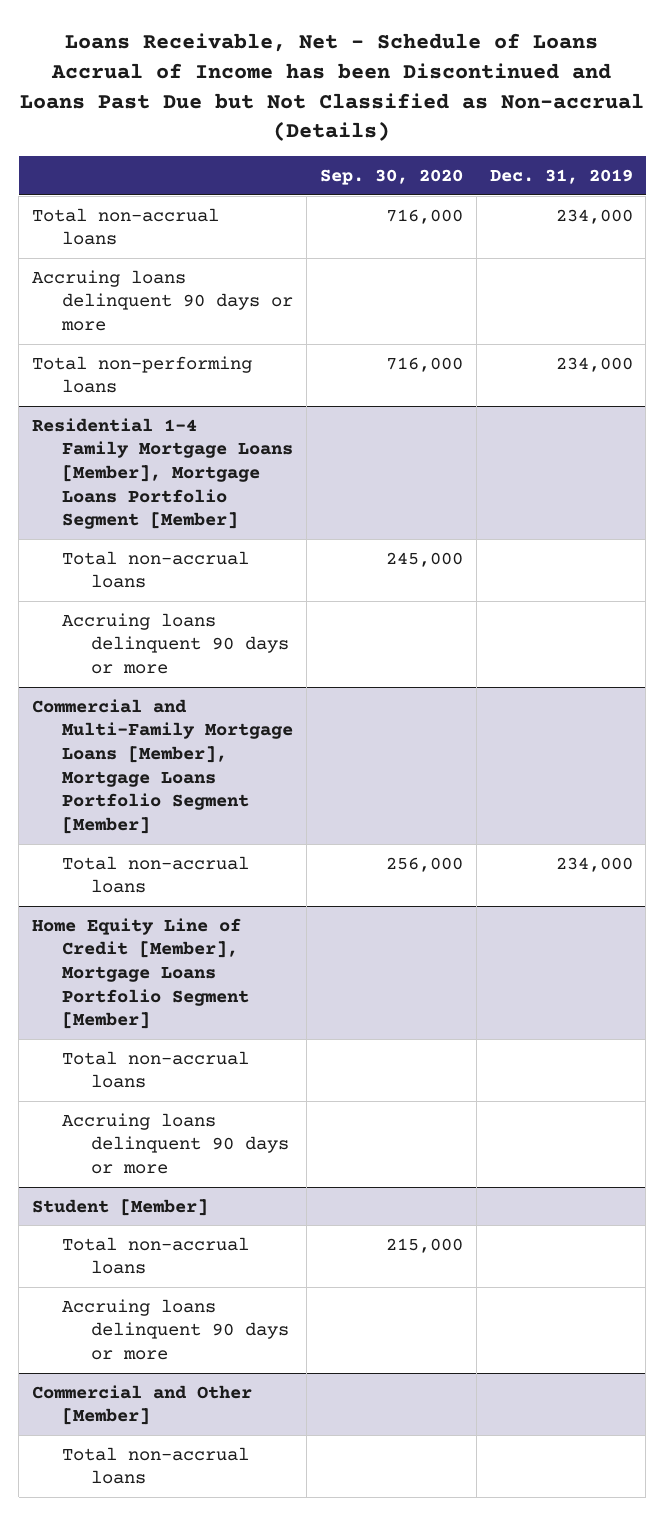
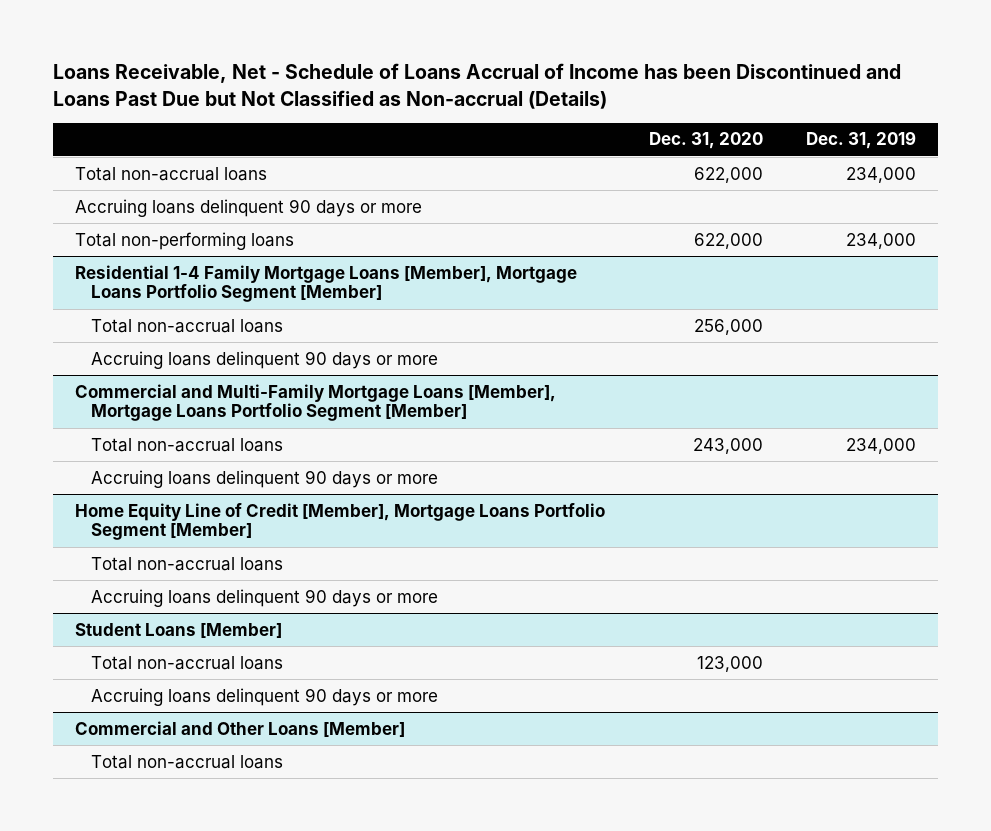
- | Sep. 30, 2020 | Dec. 31, 2019
+ | Dec. 31, 2020 | Dec. 31, 2019
@ Commercial and Multi-Family Mortgage Loans [Member], Mortgage Loans Portfolio Segment [Member]
+ Accruing loans delinquent 90 days or more
- Student [Member]
+ Student Loans [Member]
- Commercial and Other [Member]
+ Commercial and Other Loans [Member]

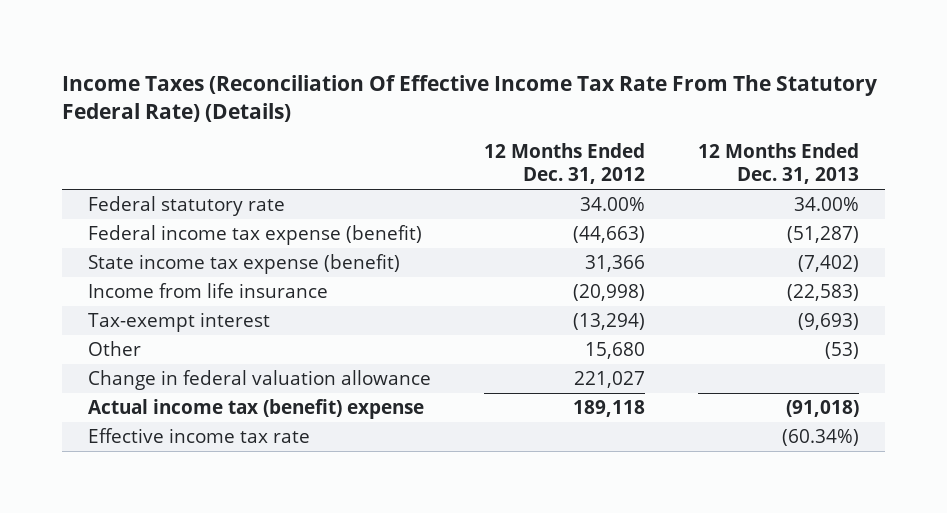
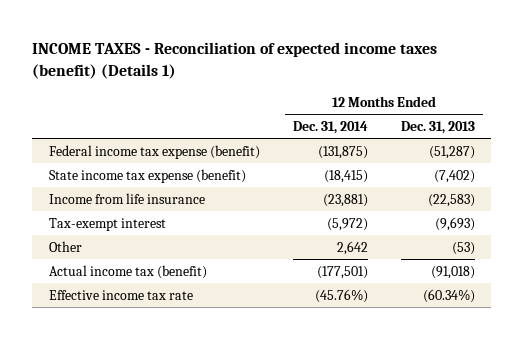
- Income Taxes (Reconciliation Of Effective Income Tax Rate From The Statutory Federal Rate) (Details)
+ INCOME TAXES - Reconciliation of expected income taxes (benefit) (Details 1)
- | 12 Months Ended Dec. 31, 2012 | 12 Months Ended Dec. 31, 2013
+ | 12 Months Ended Dec. 31, 2014 | 12 Months Ended Dec. 31, 2013
- Federal statutory rate | 34.00% | 34.00%
- Change in federal valuation allowance | 221,027 |
- Actual income tax (benefit) expense | 189,118 | (91,018)
+ Actual income tax (benefit) | (177,501) | (91,018)

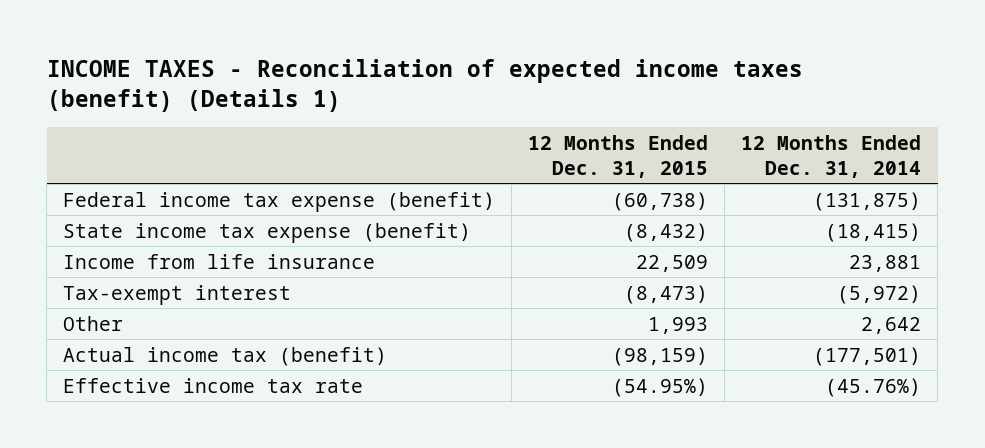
- | 12 Months Ended Dec. 31, 2014 | 12 Months Ended Dec. 31, 2013
+ | 12 Months Ended Dec. 31, 2015 | 12 Months Ended Dec. 31, 2014
- Income from life insurance | (23,881) | (22,583)
+ Income from life insurance | 22,509 | 23,881

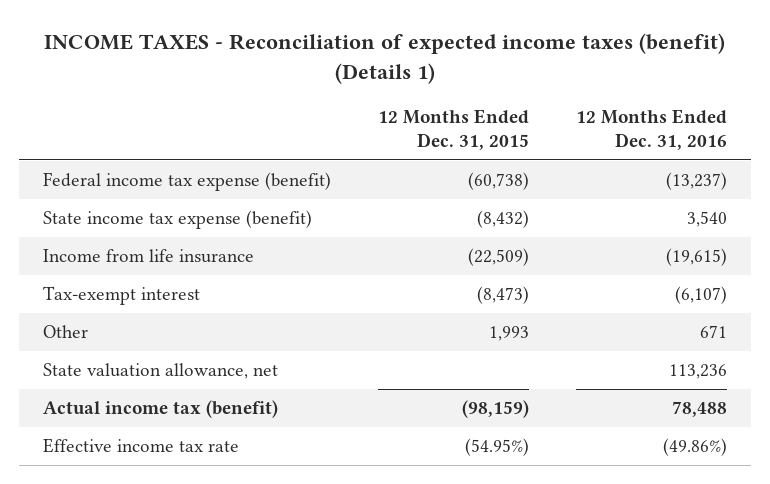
- | 12 Months Ended Dec. 31, 2015 | 12 Months Ended Dec. 31, 2014
+ | 12 Months Ended Dec. 31, 2015 | 12 Months Ended Dec. 31, 2016
- Income from life insurance | 22,509 | 23,881
+ Income from life insurance | (22,509) | (19,615)
+ State valuation allowance, net | | 113,236

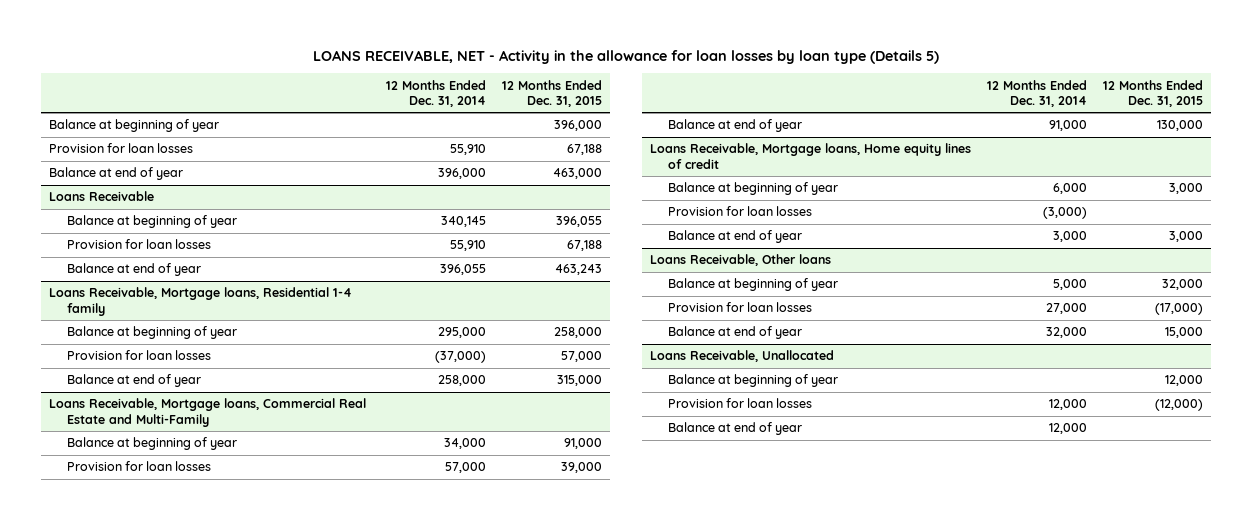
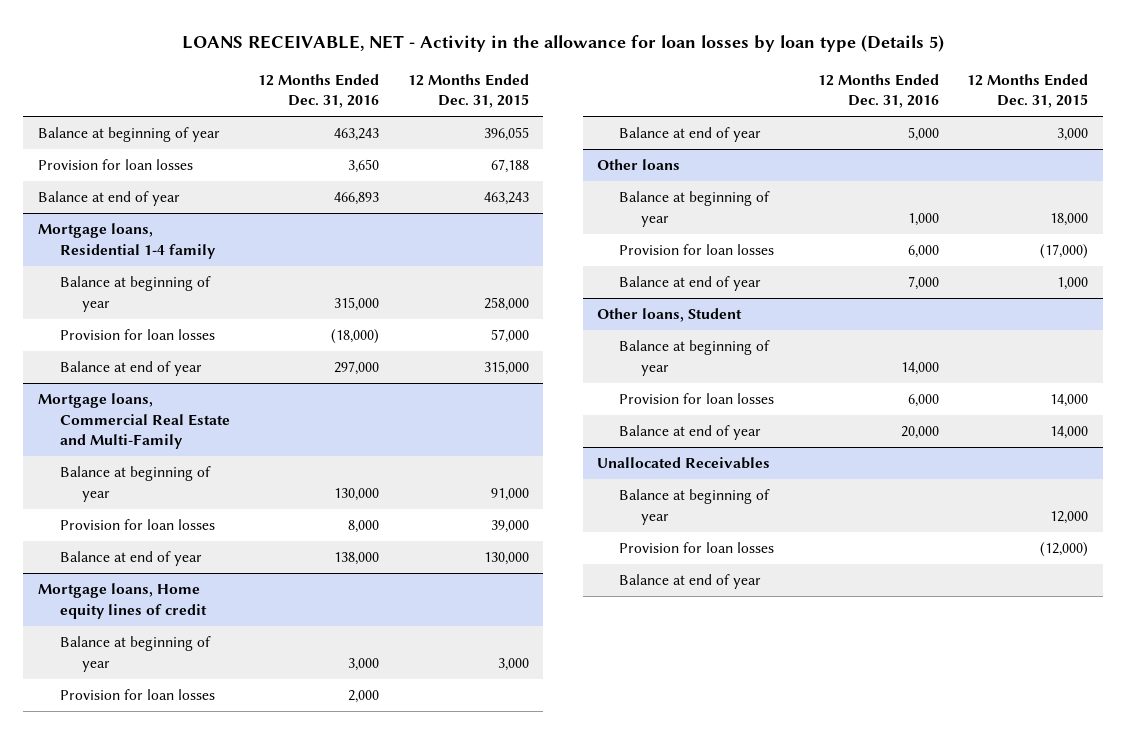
- | 12 Months Ended Dec. 31, 2014 | 12 Months Ended Dec. 31, 2015
+ | 12 Months Ended Dec. 31, 2016 | 12 Months Ended Dec. 31, 2015
- Balance at beginning of year | | 396,000
- Provision for loan losses | 55,910 | 67,188
- Balance at end of year | 396,000 | 463,000
- Loans Receivable
- Loans Receivable, Mortgage loans, Residential 1-4 family
+ Mortgage loans, Residential 1-4 family
- Loans Receivable, Mortgage loans, Commercial Real Estate and Multi-Family
+ Mortgage loans, Commercial Real Estate and Multi-Family
- Loans Receivable, Mortgage loans, Home equity lines of credit
+ Mortgage loans, Home equity lines of credit
- Loans Receivable, Other loans
- Balance at beginning of year | 5,000 | 32,000
+ Other loans
+ Balance at beginning of year | 1,000 | 18,000
- Balance at end of year | 32,000 | 15,000
- Loans Receivable, Unallocated
+ Balance at end of year | 7,000 | 1,000
+ Other loans, Student
+ Balance at beginning of year | 14,000 |
+ Provision for loan losses | 6,000 | 14,000
+ Balance at end of year | 20,000 | 14,000
+ Unallocated Receivables

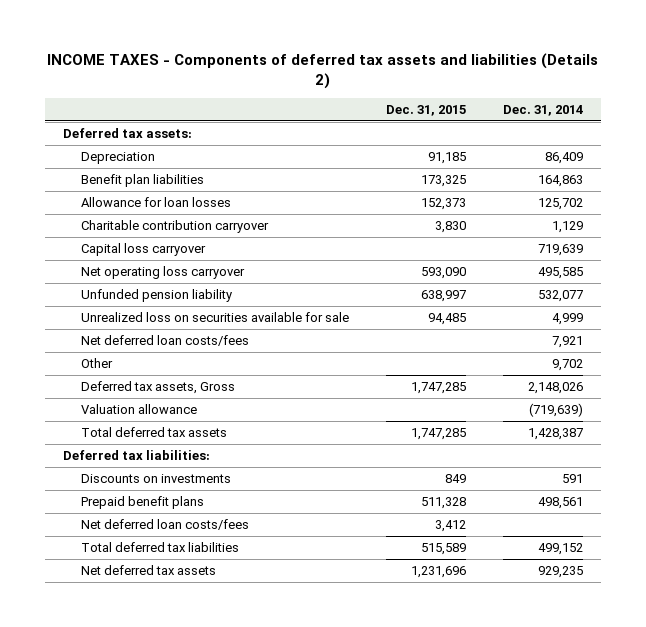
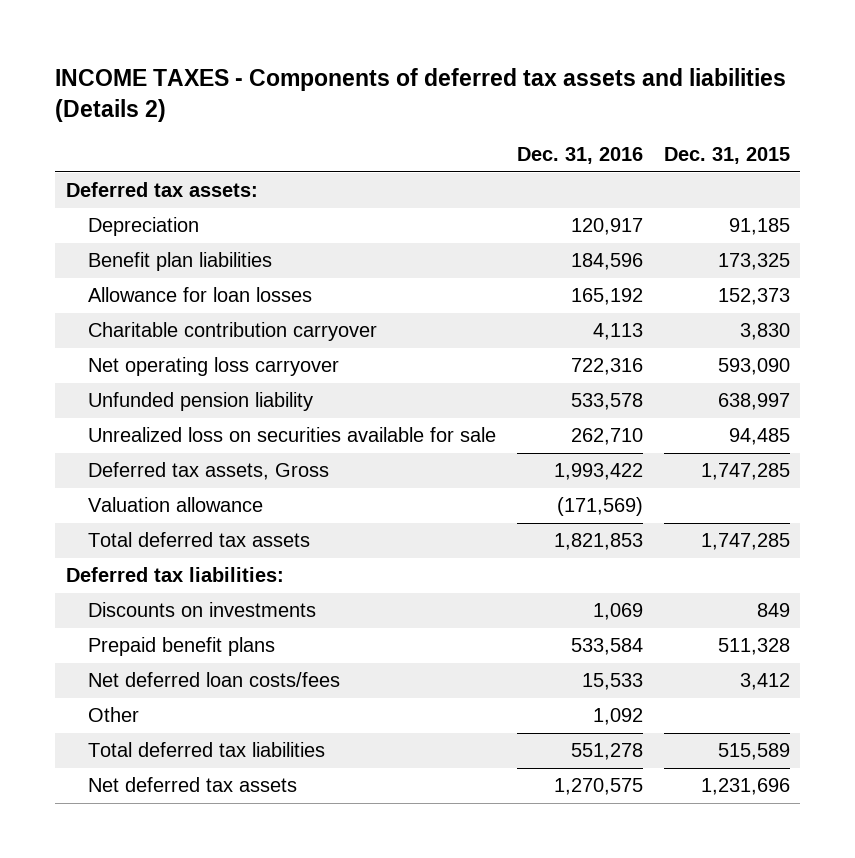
- | Dec. 31, 2015 | Dec. 31, 2014
+ | Dec. 31, 2016 | Dec. 31, 2015
- Capital loss carryover | | 719,639
- Net deferred loan costs/fees | | 7,921
moved down: Other | 1,092 |

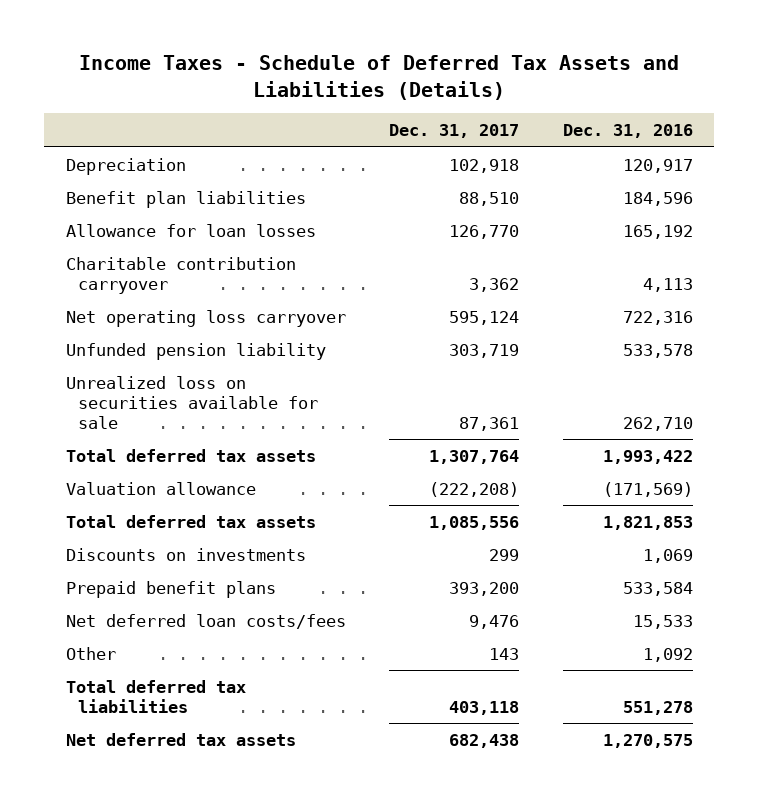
- INCOME TAXES - Components of deferred tax assets and liabilities (Details 2)
+ Income Taxes - Schedule of Deferred Tax Assets and Liabilities (Details)
- | Dec. 31, 2016 | Dec. 31, 2015
+ | Dec. 31, 2017 | Dec. 31, 2016
- Deferred tax assets:
- Deferred tax assets, Gross | 1,993,422 | 1,747,285
+ Total deferred tax assets | 1,307,764 | 1,993,422
- Deferred tax liabilities:

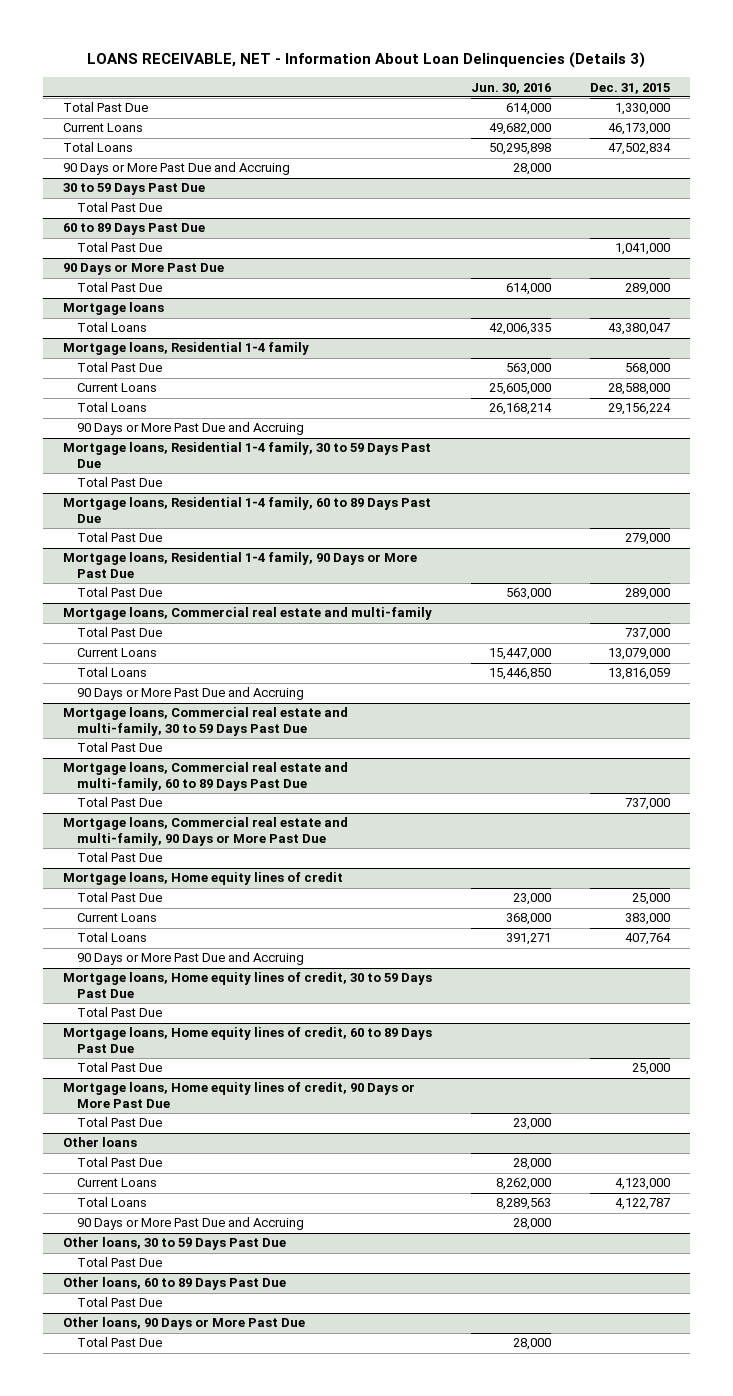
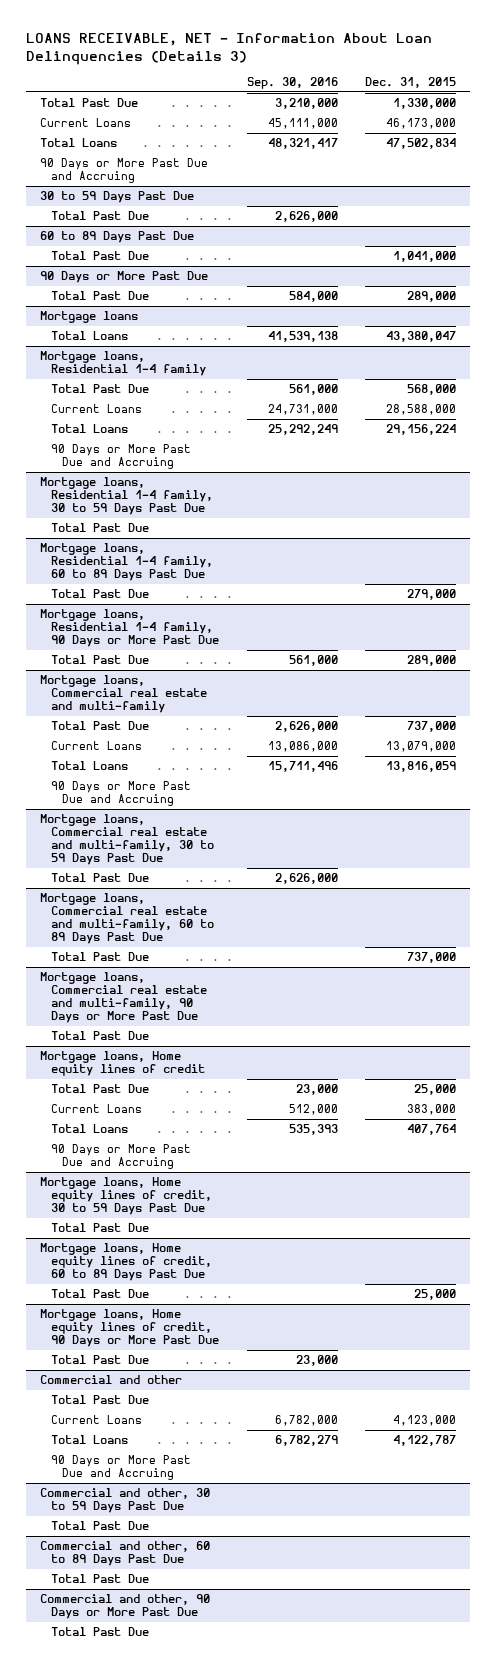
- | Jun. 30, 2016 | Dec. 31, 2015
+ | Sep. 30, 2016 | Dec. 31, 2015
- Other loans
+ Commercial and other
- Other loans, 30 to 59 Days Past Due
+ Commercial and other, 30 to 59 Days Past Due
- Other loans, 60 to 89 Days Past Due
+ Commercial and other, 60 to 89 Days Past Due
- Other loans, 90 Days or More Past Due
+ Commercial and other, 90 Days or More Past Due

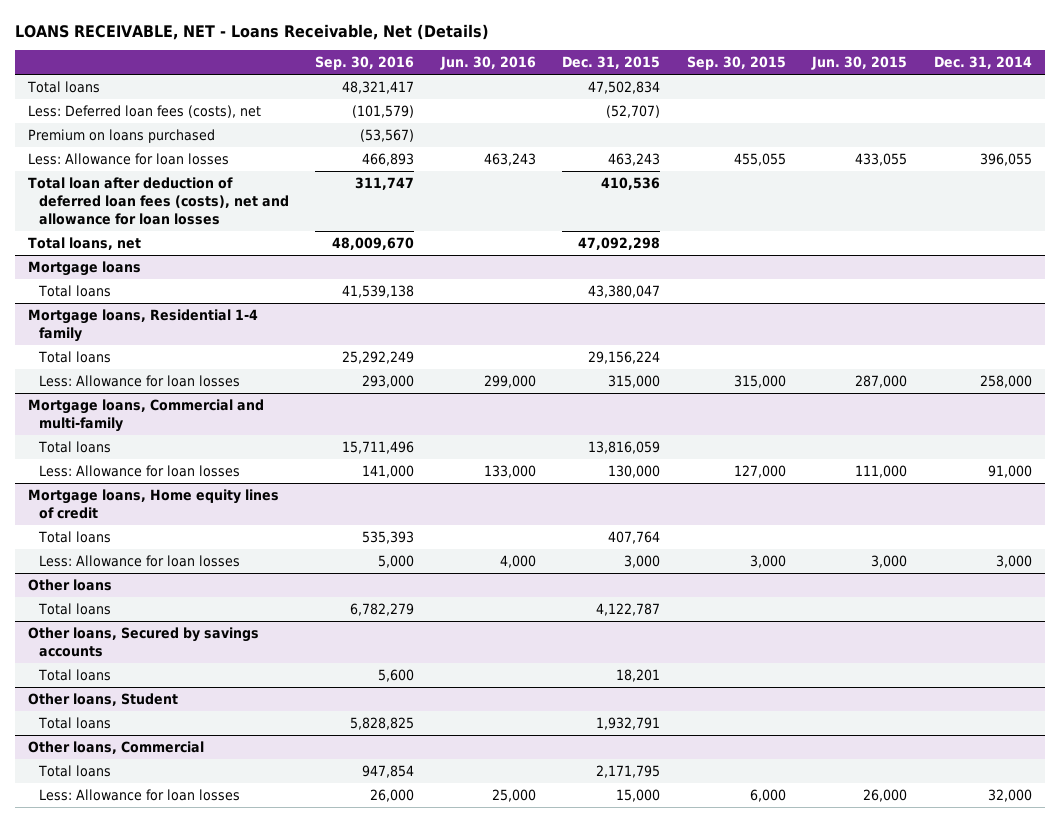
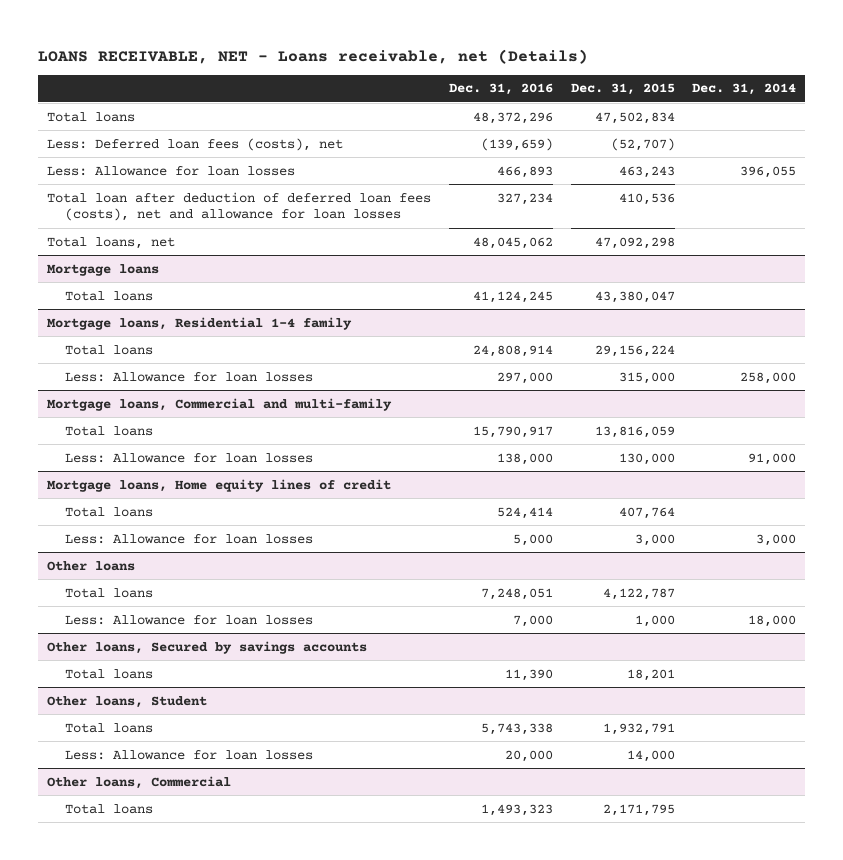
- LOANS RECEIVABLE, NET - Loans Receivable, Net (Details)
+ LOANS RECEIVABLE, NET - Loans receivable, net (Details)
- | Sep. 30, 2016 | Jun. 30, 2016 | Dec. 31, 2015 | Sep. 30, 2015 | Jun. 30, 2015 | Dec. 31, 2014
+ | Dec. 31, 2016 | Dec. 31, 2015 | Dec. 31, 2014
- Premium on loans purchased | (53,567) | | | | |
@ Other loans
+ Less: Allowance for loan losses | 7,000 | 1,000 | 18,000
@ Other loans, Student
+ Less: Allowance for loan losses | 20,000 | 14,000 |
@ Other loans, Commercial
- Less: Allowance for loan losses | 26,000 | 25,000 | 15,000 | 6,000 | 26,000 | 32,000

